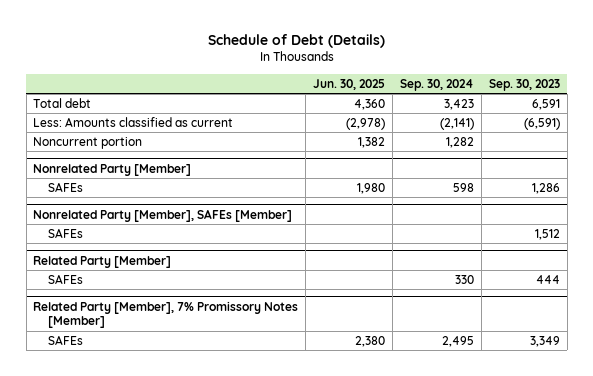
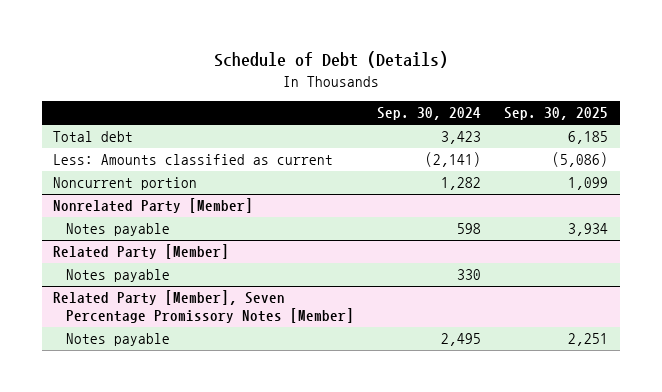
- | Jun. 30, 2025 | Sep. 30, 2024 | Sep. 30, 2023
+ | Sep. 30, 2024 | Sep. 30, 2025
@ Nonrelated Party [Member]
- SAFEs | 1,980 | 598 | 1,286
- Nonrelated Party [Member], SAFEs [Member]
- SAFEs | | | 1,512
@ Nonrelated Party [Member]
+ Notes payable | 598 | 3,934
@ Related Party [Member]
- SAFEs | | 330 | 444
- Related Party [Member], 7% Promissory Notes [Member]
- SAFEs | 2,380 | 2,495 | 3,349
@ Related Party [Member]
+ Notes payable | 330 |
+ Related Party [Member], Seven Percentage Promissory Notes [Member]
+ Notes payable | 2,495 | 2,251

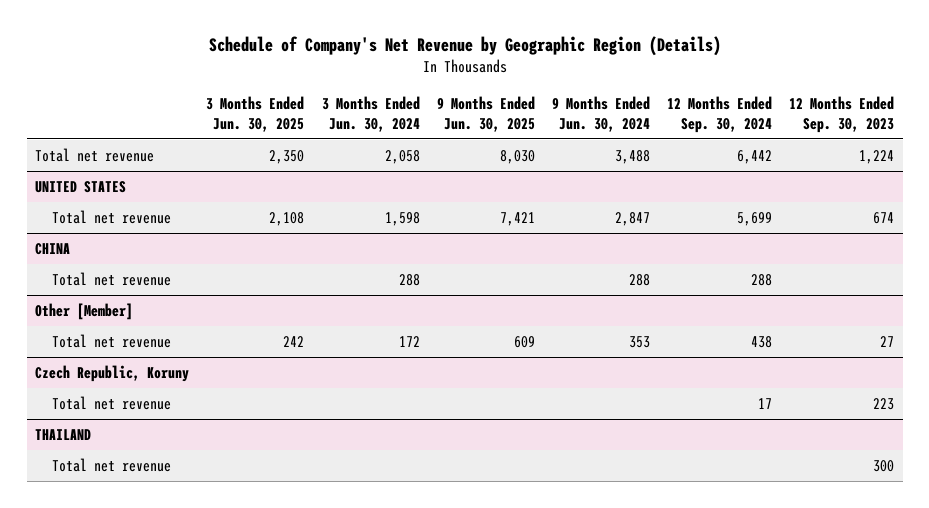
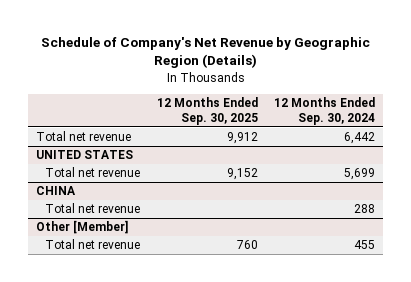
- | 3 Months Ended Jun. 30, 2025 | 3 Months Ended Jun. 30, 2024 | 9 Months Ended Jun. 30, 2025 | 9 Months Ended Jun. 30, 2024 | 12 Months Ended Sep. 30, 2024 | 12 Months Ended Sep. 30, 2023
+ | 12 Months Ended Sep. 30, 2025 | 12 Months Ended Sep. 30, 2024
@ Other [Member]
- Total net revenue | 242 | 172 | 609 | 353 | 438 | 27
- Czech Republic, Koruny
- Total net revenue | | | | | 17 | 223
- THAILAND
- Total net revenue | | | | | | 300
@ Other [Member]
+ Total net revenue | 760 | 455

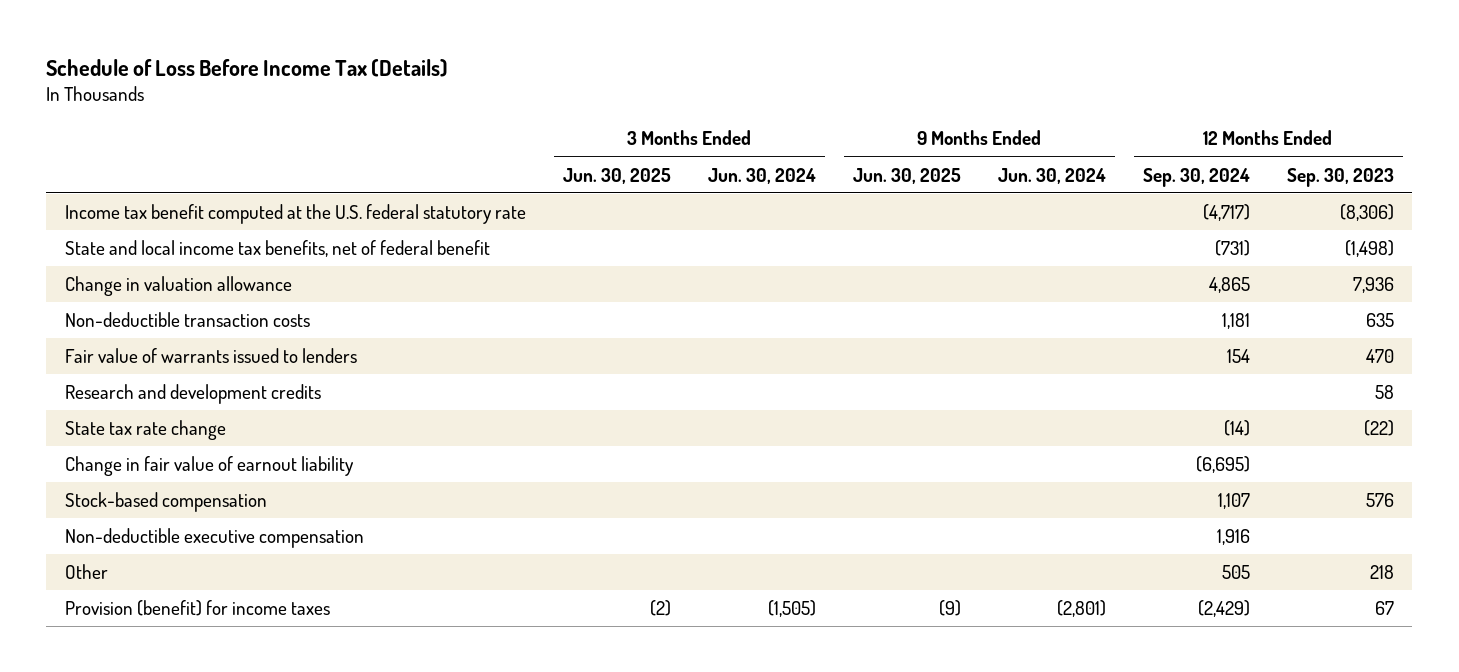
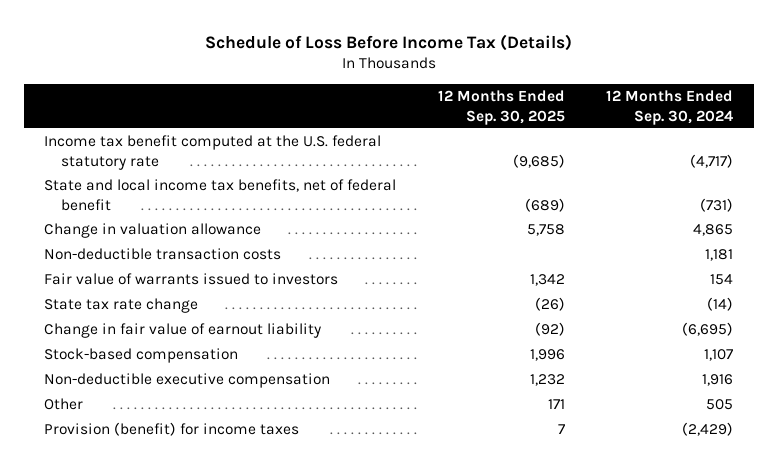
- | 3 Months Ended Jun. 30, 2025 | 3 Months Ended Jun. 30, 2024 | 9 Months Ended Jun. 30, 2025 | 9 Months Ended Jun. 30, 2024 | 12 Months Ended Sep. 30, 2024 | 12 Months Ended Sep. 30, 2023
+ | 12 Months Ended Sep. 30, 2025 | 12 Months Ended Sep. 30, 2024
- Fair value of warrants issued to lenders | | | | | 154 | 470
- Research and development credits | | | | | | 58
+ Fair value of warrants issued to investors | 1,342 | 154

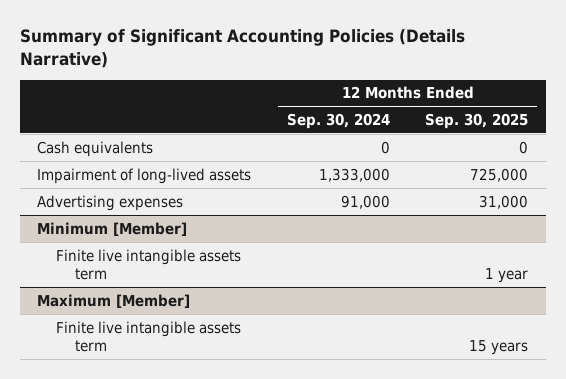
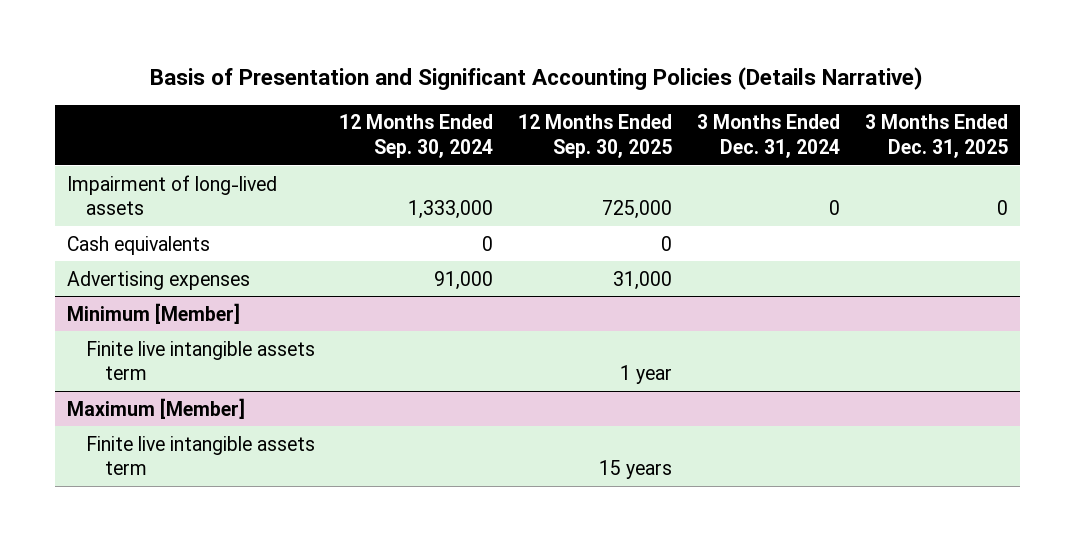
- Summary of Significant Accounting Policies (Details Narrative)
+ Basis of Presentation and Significant Accounting Policies (Details Narrative)
- | 12 Months Ended Sep. 30, 2024 | 12 Months Ended Sep. 30, 2025
+ | 12 Months Ended Sep. 30, 2024 | 12 Months Ended Sep. 30, 2025 | 3 Months Ended Dec. 31, 2024 | 3 Months Ended Dec. 31, 2025
moved down: Cash equivalents | 0 | 0 | |

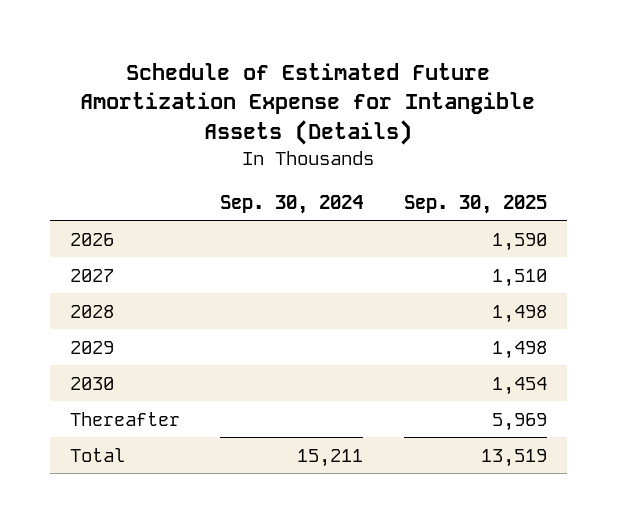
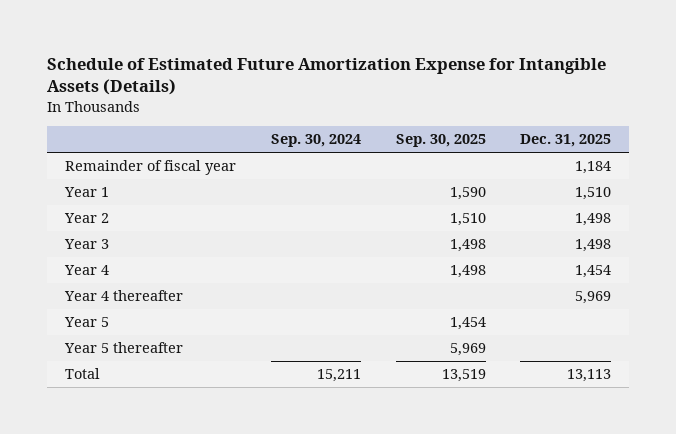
- | Sep. 30, 2024 | Sep. 30, 2025
+ | Sep. 30, 2024 | Sep. 30, 2025 | Dec. 31, 2025
- 2026 | | 1,590
- 2027 | | 1,510
- 2028 | | 1,498
- 2029 | | 1,498
- 2030 | | 1,454
- Thereafter | | 5,969
+ Remainder of fiscal year | | | 1,184
+ Year 1 | | 1,590 | 1,510
+ Year 2 | | 1,510 | 1,498
+ Year 3 | | 1,498 | 1,498
+ Year 4 | | 1,498 | 1,454
+ Year 4 thereafter | | | 5,969
+ Year 5 | | 1,454 |
+ Year 5 thereafter | | 5,969 |

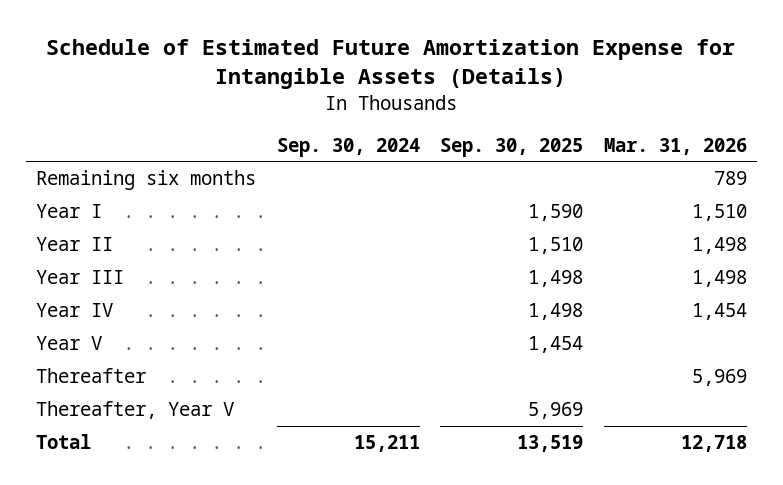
- | Sep. 30, 2024 | Sep. 30, 2025 | Dec. 31, 2025
+ | Sep. 30, 2024 | Sep. 30, 2025 | Mar. 31, 2026
- Remainder of fiscal year | | | 1,184
- Year 1 | | 1,590 | 1,510
- Year 2 | | 1,510 | 1,498
- Year 3 | | 1,498 | 1,498
- Year 4 | | 1,498 | 1,454
- Year 4 thereafter | | | 5,969
- Year 5 | | 1,454 |
- Year 5 thereafter | | 5,969 |
+ Remaining six months | | | 789
+ Year I | | 1,590 | 1,510
+ Year II | | 1,510 | 1,498
+ Year III | | 1,498 | 1,498
+ Year IV | | 1,498 | 1,454
+ Year V | | 1,454 |
+ Thereafter | | | 5,969
+ Thereafter, Year V | | 5,969 |

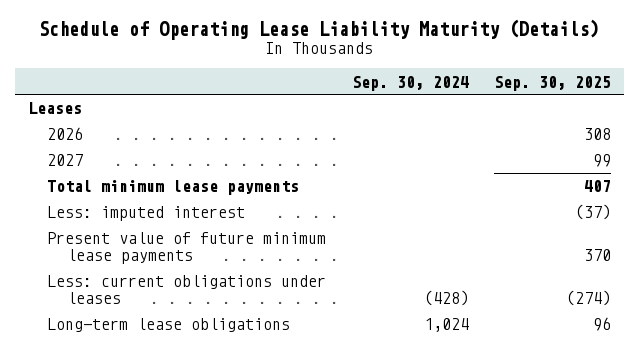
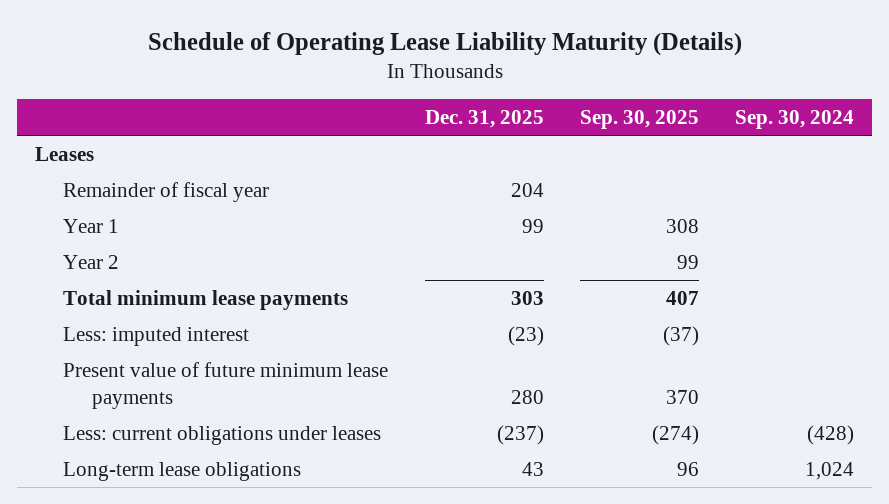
- | Sep. 30, 2024 | Sep. 30, 2025
+ | Dec. 31, 2025 | Sep. 30, 2025 | Sep. 30, 2024
- 2026 | | 308
- 2027 | | 99
+ Remainder of fiscal year | 204 | |
+ Year 1 | 99 | 308 |
+ Year 2 | | 99 |

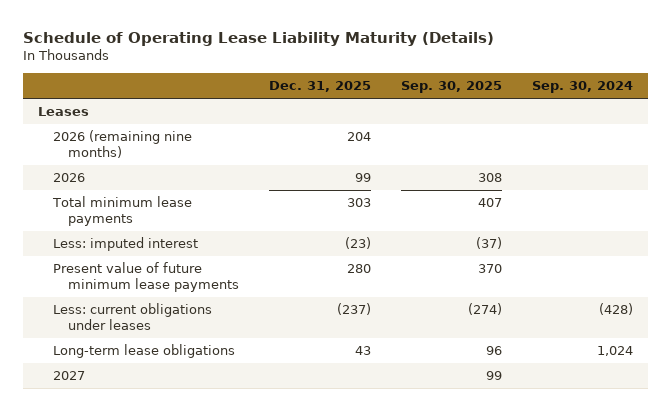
- Remainder of fiscal year | 204 | |
- Year 1 | 99 | 308 |
- Year 2 | | 99 |
+ 2026 (remaining nine months) | 204 | |
+ 2026 | 99 | 308 |
+ 2027 | | 99 |

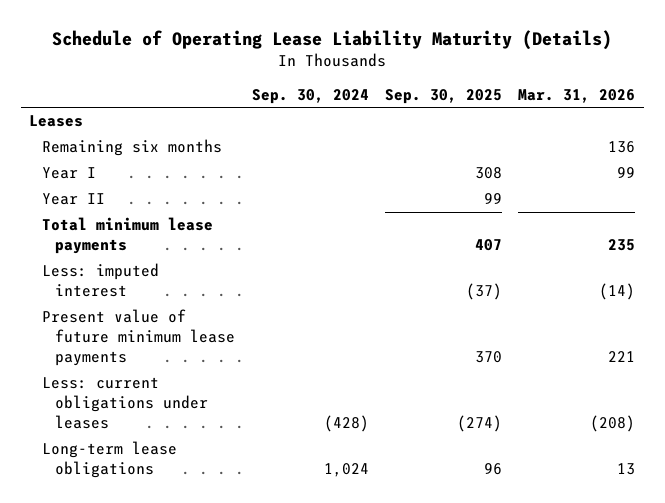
- | Dec. 31, 2025 | Sep. 30, 2025 | Sep. 30, 2024
+ | Sep. 30, 2024 | Sep. 30, 2025 | Mar. 31, 2026
- 2026 (remaining nine months) | 204 | |
- 2026 | 99 | 308 |
+ Remaining six months | | | 136
+ Year I | | 308 | 99
+ Year II | | 99 |
- 2027 | | 99 |

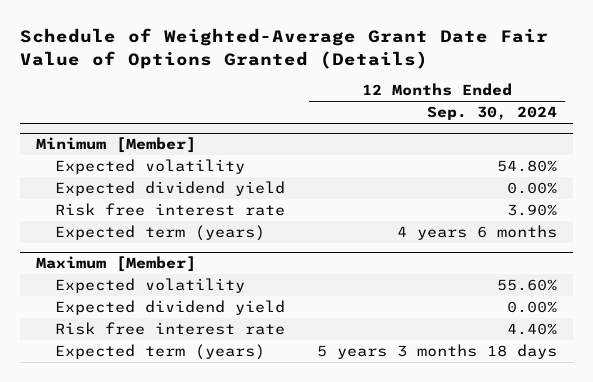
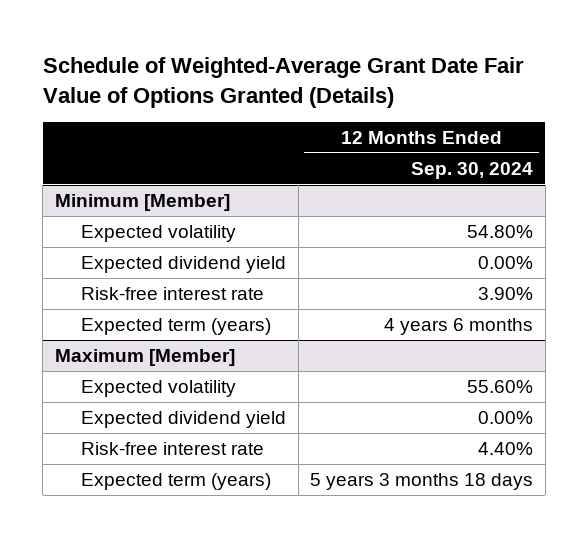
@ Minimum [Member]
- Risk free interest rate | 3.90%
+ Risk-free interest rate | 3.90%
@ Maximum [Member]
- Risk free interest rate | 4.40%
+ Risk-free interest rate | 4.40%

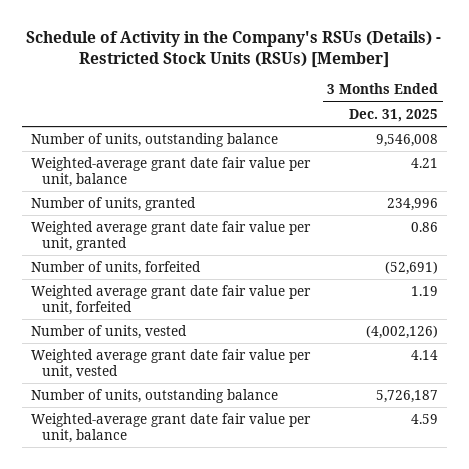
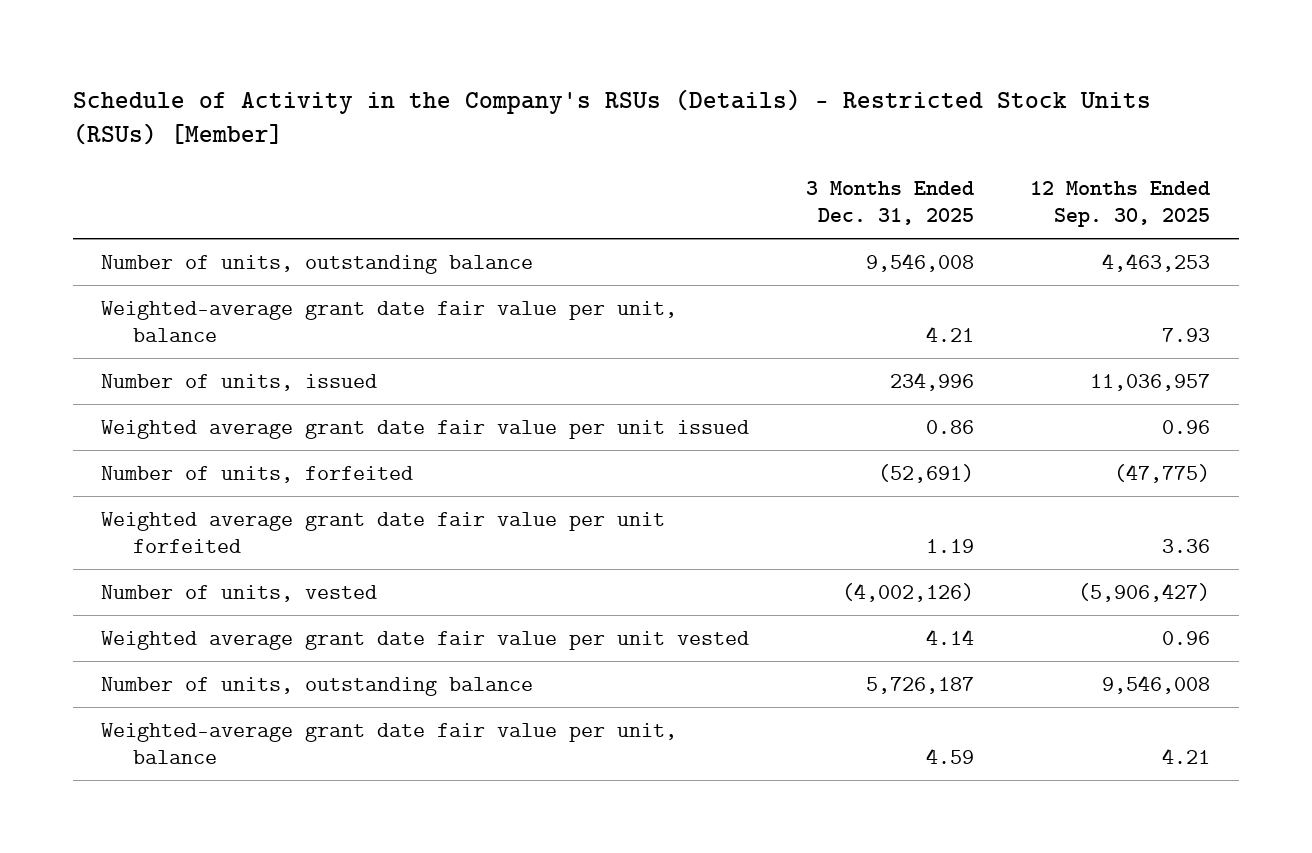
- | 3 Months Ended Dec. 31, 2025
+ | 3 Months Ended Dec. 31, 2025 | 12 Months Ended Sep. 30, 2025
- Number of units, granted | 234,996
- Weighted average grant date fair value per unit, granted | 0.86
+ Number of units, issued | 234,996 | 11,036,957
+ Weighted average grant date fair value per unit issued | 0.86 | 0.96
- Weighted average grant date fair value per unit, forfeited | 1.19
+ Weighted average grant date fair value per unit forfeited | 1.19 | 3.36
- Weighted average grant date fair value per unit, vested | 4.14
+ Weighted average grant date fair value per unit vested | 4.14 | 0.96

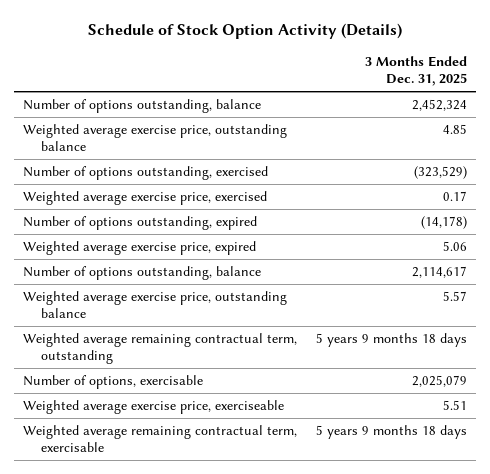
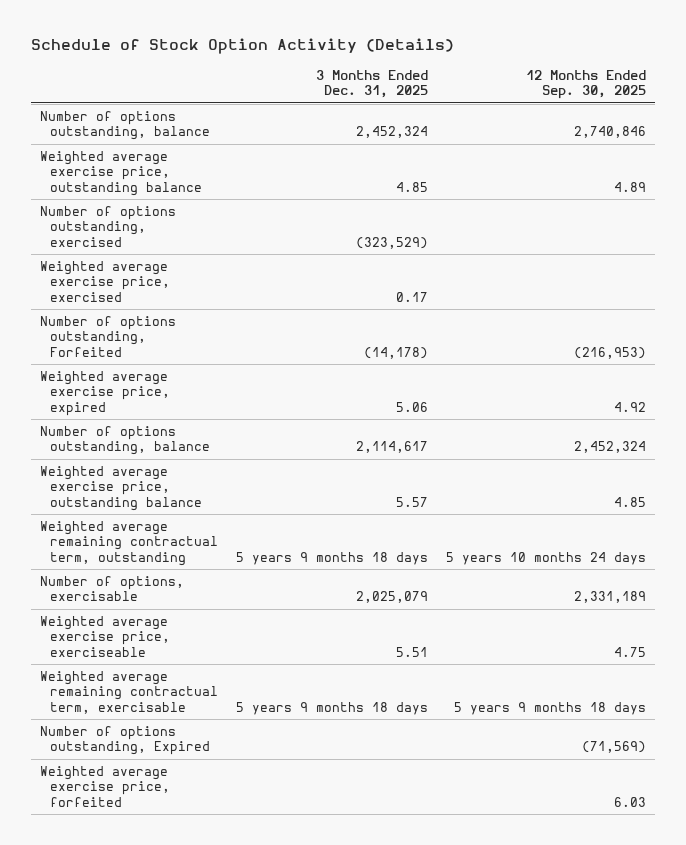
- | 3 Months Ended Dec. 31, 2025
+ | 3 Months Ended Dec. 31, 2025 | 12 Months Ended Sep. 30, 2025
- Number of options outstanding, expired | (14,178)
+ Number of options outstanding, Forfeited | (14,178) | (216,953)
+ Number of options outstanding, Expired | | (71,569)
+ Weighted average exercise price, forfeited | | 6.03

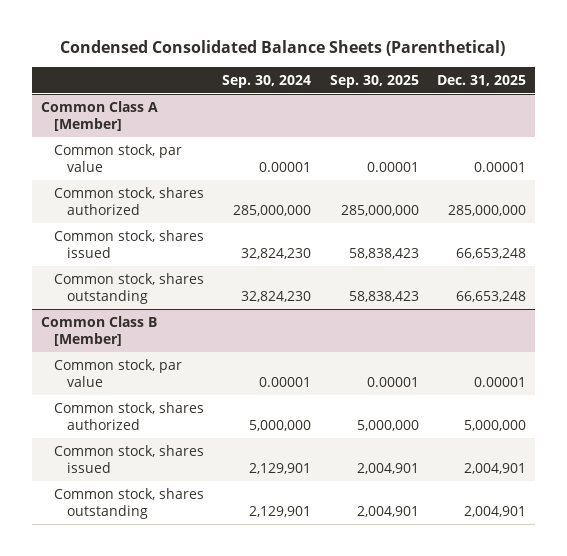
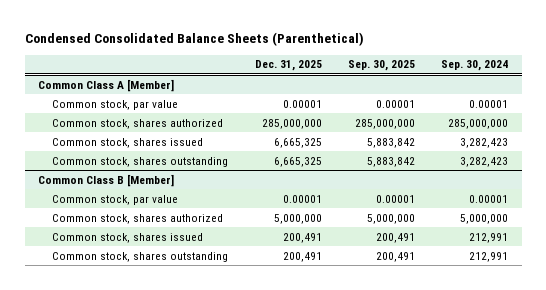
- | Sep. 30, 2024 | Sep. 30, 2025 | Dec. 31, 2025
+ | Dec. 31, 2025 | Sep. 30, 2025 | Sep. 30, 2024
@ Common Class A [Member]
- Common stock, shares issued | 32,824,230 | 58,838,423 | 66,653,248
- Common stock, shares outstanding | 32,824,230 | 58,838,423 | 66,653,248
+ Common stock, shares issued | 6,665,325 | 5,883,842 | 3,282,423
+ Common stock, shares outstanding | 6,665,325 | 5,883,842 | 3,282,423
@ Common Class B [Member]
- Common stock, shares issued | 2,129,901 | 2,004,901 | 2,004,901
- Common stock, shares outstanding | 2,129,901 | 2,004,901 | 2,004,901
+ Common stock, shares issued | 200,491 | 200,491 | 212,991
+ Common stock, shares outstanding | 200,491 | 200,491 | 212,991

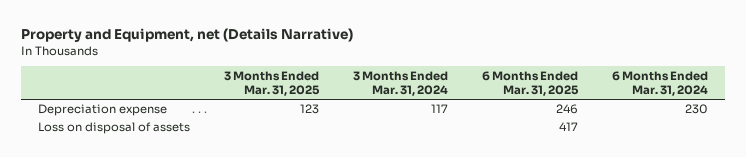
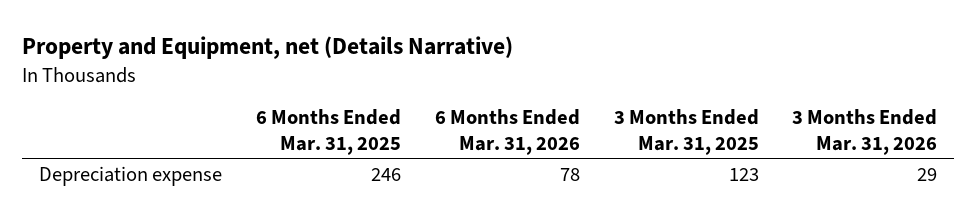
- | 3 Months Ended Mar. 31, 2025 | 3 Months Ended Mar. 31, 2024 | 6 Months Ended Mar. 31, 2025 | 6 Months Ended Mar. 31, 2024
+ | 6 Months Ended Mar. 31, 2025 | 6 Months Ended Mar. 31, 2026 | 3 Months Ended Mar. 31, 2025 | 3 Months Ended Mar. 31, 2026
- Loss on disposal of assets | | | 417 |

